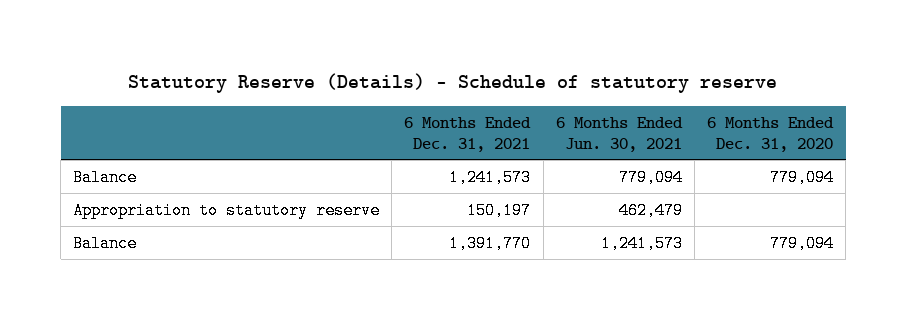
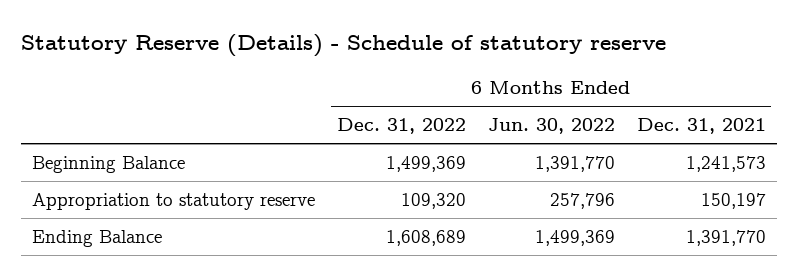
- | 6 Months Ended Dec. 31, 2021 | 6 Months Ended Jun. 30, 2021 | 6 Months Ended Dec. 31, 2020
+ | 6 Months Ended Dec. 31, 2022 | 6 Months Ended Jun. 30, 2022 | 6 Months Ended Dec. 31, 2021
- Balance | 1,241,573 | 779,094 | 779,094
+ Beginning Balance | 1,499,369 | 1,391,770 | 1,241,573
- Balance | 1,391,770 | 1,241,573 | 779,094
+ Ending Balance | 1,608,689 | 1,499,369 | 1,391,770

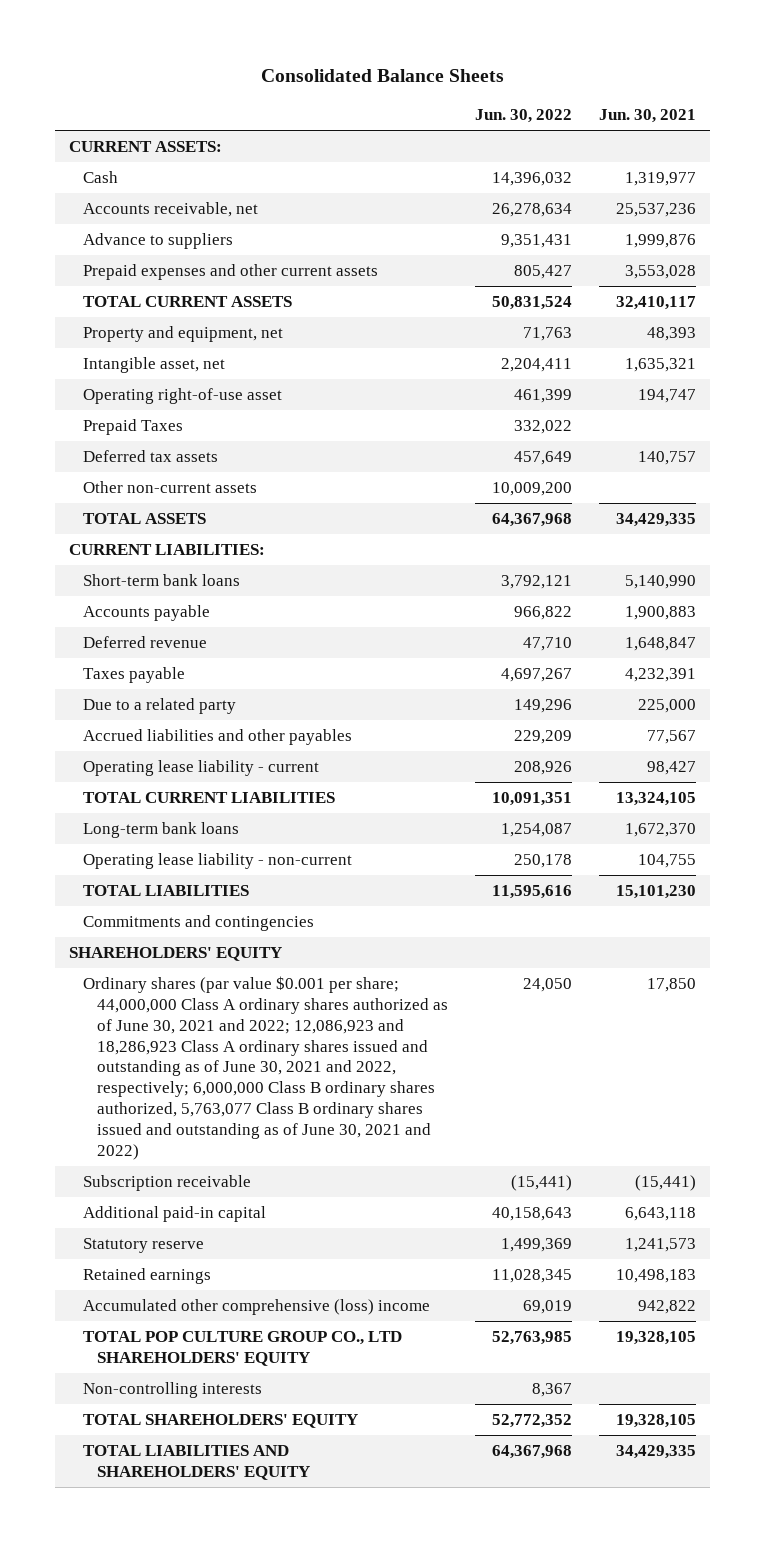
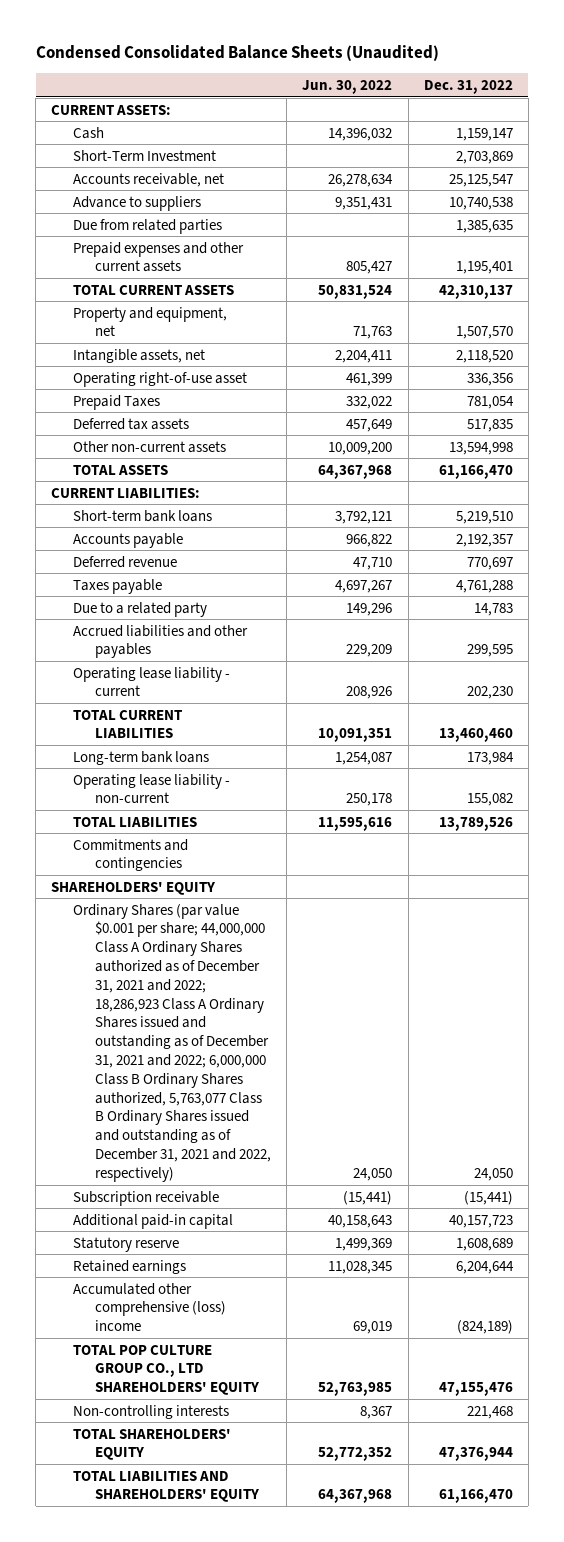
- Consolidated Balance Sheets
+ Condensed Consolidated Balance Sheets (Unaudited)
- | Jun. 30, 2022 | Jun. 30, 2021
+ | Jun. 30, 2022 | Dec. 31, 2022
+ Short-Term Investment | | 2,703,869
+ Due from related parties | | 1,385,635
- Intangible asset, net | 2,204,411 | 1,635,321
+ Intangible assets, net | 2,204,411 | 2,118,520
- Ordinary shares (par value $0.001 per share; 44,000,000 Class A ordinary shares authorized as of June 30, 2021 and 2022; 12,086,923 and 18,286,923 Class A ordinary shares issued and outstanding as of June 30, 2021 and 2022, respectively; 6,000,000 Class B ordinary shares authorized, 5,763,077 Class B ordinary shares issued and outstanding as of June 30, 2021 and 2022) | 24,050 | 17,850
+ Ordinary Shares (par value $0.001 per share; 44,000,000 Class A Ordinary Shares authorized as of December 31, 2021 and 2022; 18,286,923 Class A Ordinary Shares issued and outstanding as of December 31, 2021 and 2022; 6,000,000 Class B Ordinary Shares authorized, 5,763,077 Class B Ordinary Shares issued and outstanding as of December 31, 2021 and 2022, respectively) | 24,050 | 24,050

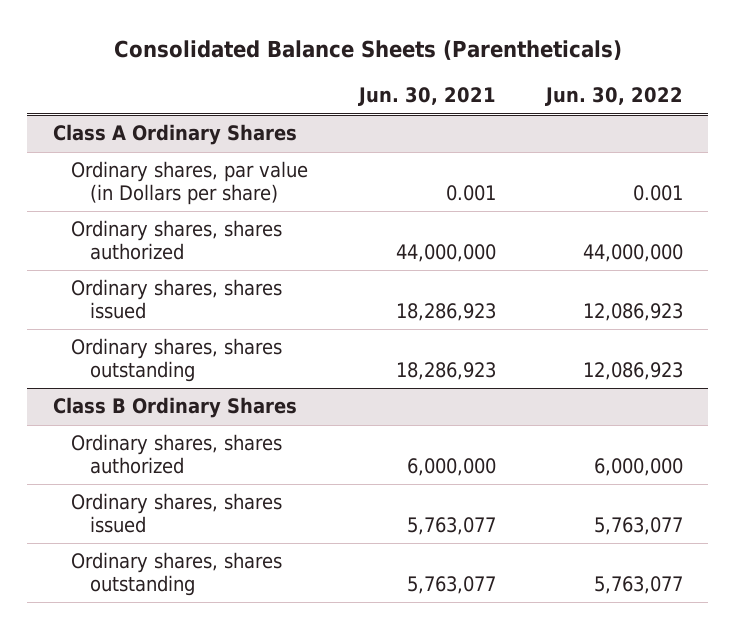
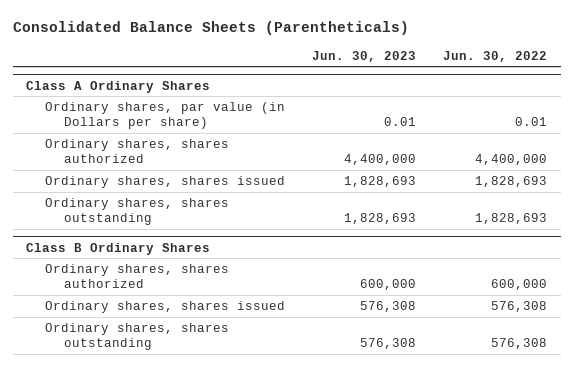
- | Jun. 30, 2021 | Jun. 30, 2022
+ | Jun. 30, 2023 | Jun. 30, 2022
@ Class A Ordinary Shares
- Ordinary shares, par value (in Dollars per share) | 0.001 | 0.001
- Ordinary shares, shares authorized | 44,000,000 | 44,000,000
- Ordinary shares, shares issued | 18,286,923 | 12,086,923
- Ordinary shares, shares outstanding | 18,286,923 | 12,086,923
+ Ordinary shares, par value (in Dollars per share) | 0.01 | 0.01
+ Ordinary shares, shares authorized | 4,400,000 | 4,400,000
+ Ordinary shares, shares issued | 1,828,693 | 1,828,693
+ Ordinary shares, shares outstanding | 1,828,693 | 1,828,693
@ Class B Ordinary Shares
- Ordinary shares, shares authorized | 6,000,000 | 6,000,000
- Ordinary shares, shares issued | 5,763,077 | 5,763,077
- Ordinary shares, shares outstanding | 5,763,077 | 5,763,077
+ Ordinary shares, shares authorized | 600,000 | 600,000
+ Ordinary shares, shares issued | 576,308 | 576,308
+ Ordinary shares, shares outstanding | 576,308 | 576,308

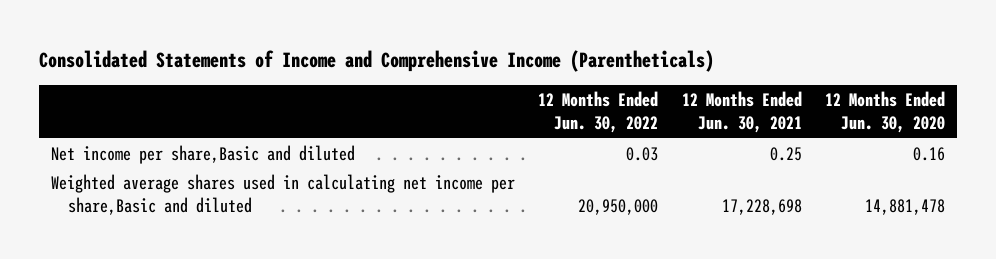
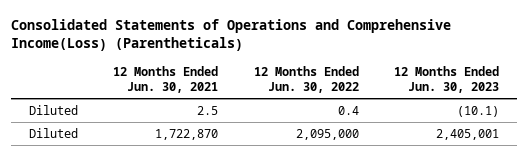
- Consolidated Statements of Income and Comprehensive Income (Parentheticals)
+ Consolidated Statements of Operations and Comprehensive Income(Loss) (Parentheticals)
- | 12 Months Ended Jun. 30, 2022 | 12 Months Ended Jun. 30, 2021 | 12 Months Ended Jun. 30, 2020
+ | 12 Months Ended Jun. 30, 2021 | 12 Months Ended Jun. 30, 2022 | 12 Months Ended Jun. 30, 2023
- Net income per share,Basic and diluted | 0.03 | 0.25 | 0.16
- Weighted average shares used in calculating net income per share,Basic and diluted | 20,950,000 | 17,228,698 | 14,881,478
+ Diluted | 2.5 | 0.4 | (10.1)
+ Diluted | 1,722,870 | 2,095,000 | 2,405,001

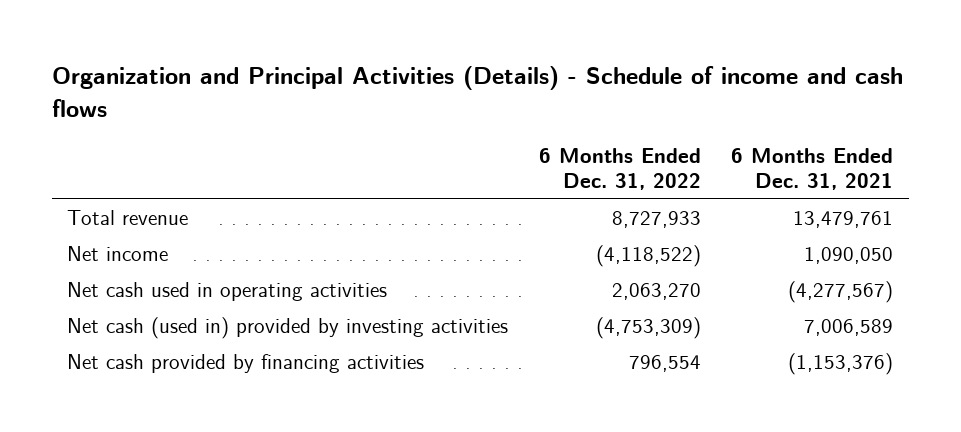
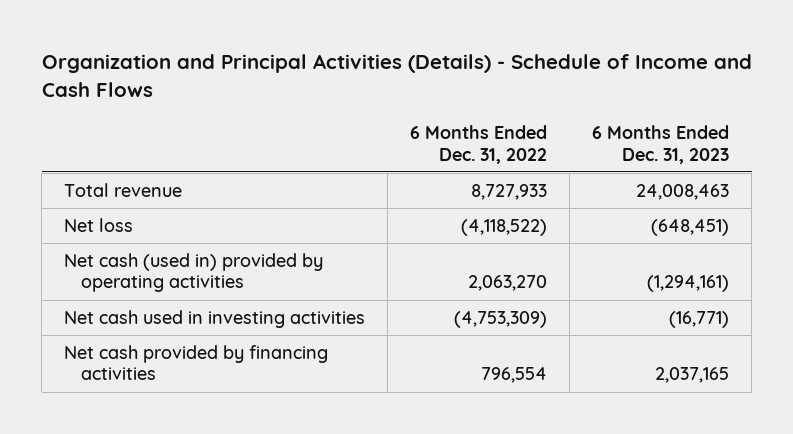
- Organization and Principal Activities (Details) - Schedule of income and cash flows
+ Organization and Principal Activities (Details) - Schedule of Income and Cash Flows
- | 6 Months Ended Dec. 31, 2022 | 6 Months Ended Dec. 31, 2021
+ | 6 Months Ended Dec. 31, 2022 | 6 Months Ended Dec. 31, 2023
- Net income | (4,118,522) | 1,090,050
- Net cash used in operating activities | 2,063,270 | (4,277,567)
- Net cash (used in) provided by investing activities | (4,753,309) | 7,006,589
+ Net loss | (4,118,522) | (648,451)
+ Net cash (used in) provided by operating activities | 2,063,270 | (1,294,161)
+ Net cash used in investing activities | (4,753,309) | (16,771)

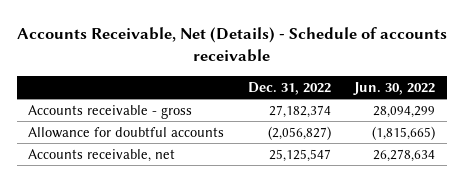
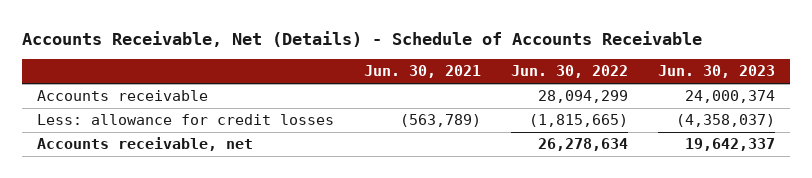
- Accounts Receivable, Net (Details) - Schedule of accounts receivable
+ Accounts Receivable, Net (Details) - Schedule of Accounts Receivable
- | Dec. 31, 2022 | Jun. 30, 2022
+ | Jun. 30, 2021 | Jun. 30, 2022 | Jun. 30, 2023
- Accounts receivable - gross | 27,182,374 | 28,094,299
- Allowance for doubtful accounts | (2,056,827) | (1,815,665)
+ Accounts receivable | | 28,094,299 | 24,000,374
+ Less: allowance for credit losses | (563,789) | (1,815,665) | (4,358,037)

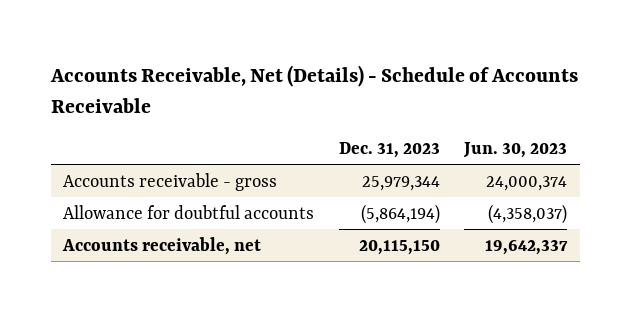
- | Jun. 30, 2021 | Jun. 30, 2022 | Jun. 30, 2023
+ | Dec. 31, 2023 | Jun. 30, 2023
- Accounts receivable | | 28,094,299 | 24,000,374
- Less: allowance for credit losses | (563,789) | (1,815,665) | (4,358,037)
+ Accounts receivable - gross | 25,979,344 | 24,000,374
+ Allowance for doubtful accounts | (5,864,194) | (4,358,037)

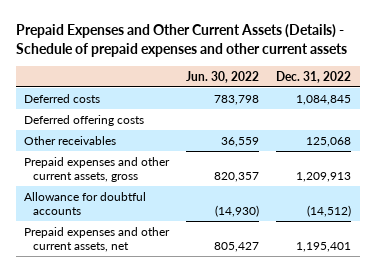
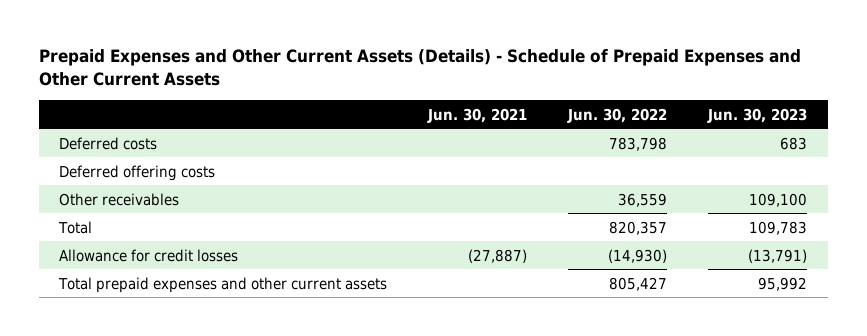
- Prepaid Expenses and Other Current Assets (Details) - Schedule of prepaid expenses and other current assets
+ Prepaid Expenses and Other Current Assets (Details) - Schedule of Prepaid Expenses and Other Current Assets
- | Jun. 30, 2022 | Dec. 31, 2022
+ | Jun. 30, 2021 | Jun. 30, 2022 | Jun. 30, 2023
- Prepaid expenses and other current assets, gross | 820,357 | 1,209,913
- Allowance for doubtful accounts | (14,930) | (14,512)
- Prepaid expenses and other current assets, net | 805,427 | 1,195,401
+ Total | | 820,357 | 109,783
+ Allowance for credit losses | (27,887) | (14,930) | (13,791)
+ Total prepaid expenses and other current assets | | 805,427 | 95,992

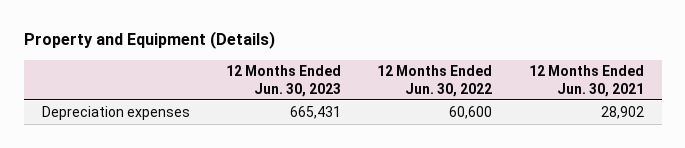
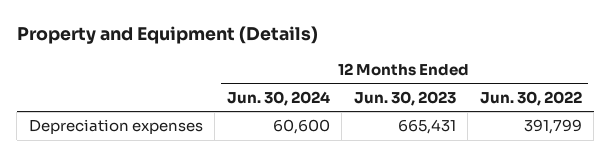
- | 12 Months Ended Jun. 30, 2023 | 12 Months Ended Jun. 30, 2022 | 12 Months Ended Jun. 30, 2021
+ | 12 Months Ended Jun. 30, 2024 | 12 Months Ended Jun. 30, 2023 | 12 Months Ended Jun. 30, 2022
- Depreciation expenses | 665,431 | 60,600 | 28,902
+ Depreciation expenses | 60,600 | 665,431 | 391,799

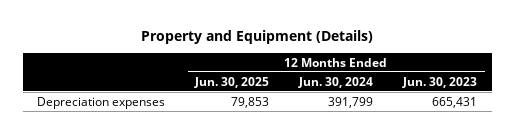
- | 12 Months Ended Jun. 30, 2024 | 12 Months Ended Jun. 30, 2023 | 12 Months Ended Jun. 30, 2022
+ | 12 Months Ended Jun. 30, 2025 | 12 Months Ended Jun. 30, 2024 | 12 Months Ended Jun. 30, 2023
- Depreciation expenses | 60,600 | 665,431 | 391,799
+ Depreciation expenses | 79,853 | 391,799 | 665,431

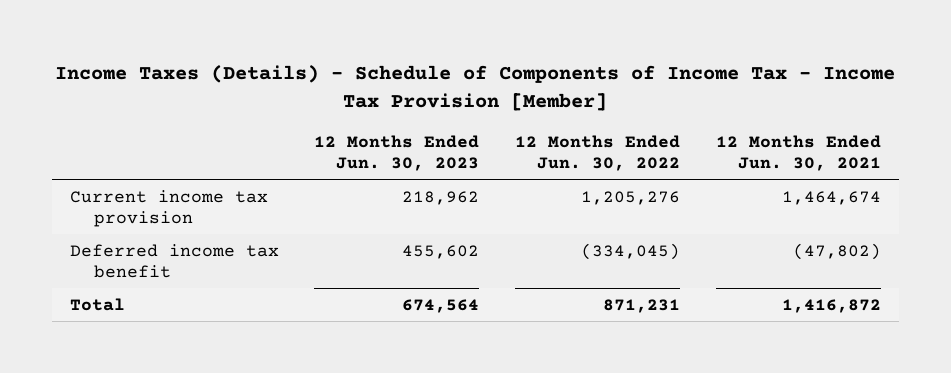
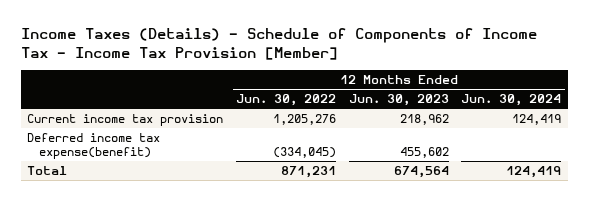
- | 12 Months Ended Jun. 30, 2023 | 12 Months Ended Jun. 30, 2022 | 12 Months Ended Jun. 30, 2021
+ | 12 Months Ended Jun. 30, 2022 | 12 Months Ended Jun. 30, 2023 | 12 Months Ended Jun. 30, 2024
- Deferred income tax benefit | 455,602 | (334,045) | (47,802)
+ Deferred income tax expense(benefit) | (334,045) | 455,602 |

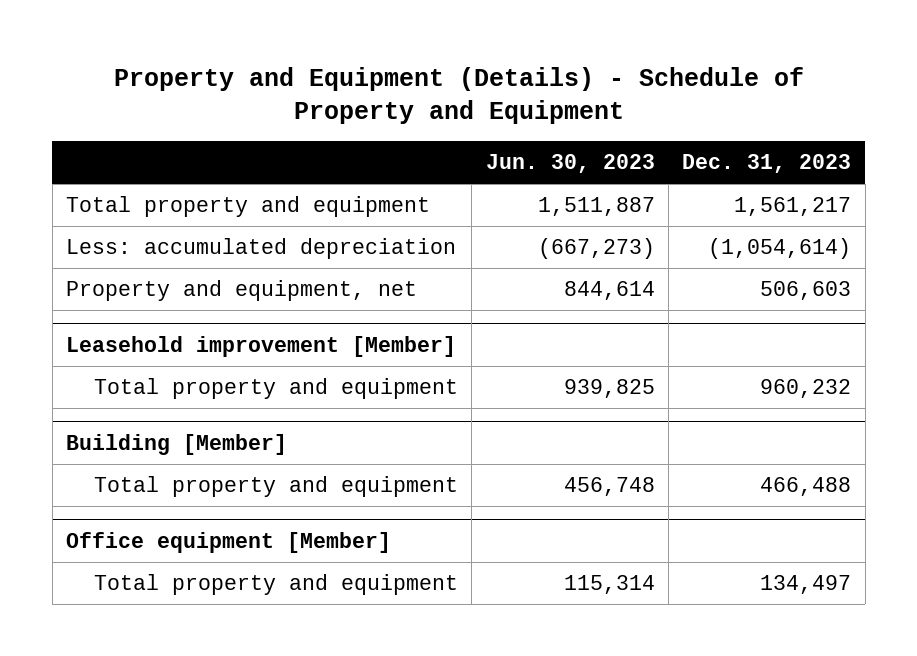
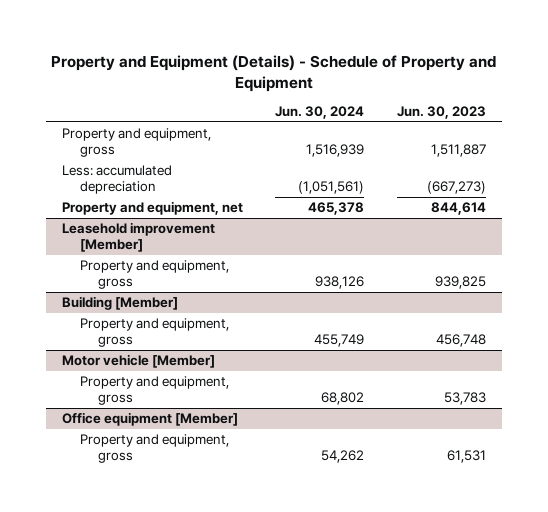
- | Jun. 30, 2023 | Dec. 31, 2023
+ | Jun. 30, 2024 | Jun. 30, 2023
- Total property and equipment | 1,511,887 | 1,561,217
+ Property and equipment, gross | 1,516,939 | 1,511,887
@ Leasehold improvement [Member]
- Total property and equipment | 939,825 | 960,232
+ Property and equipment, gross | 938,126 | 939,825
@ Building [Member]
- Total property and equipment | 456,748 | 466,488
+ Property and equipment, gross | 455,749 | 456,748
+ Motor vehicle [Member]
+ Property and equipment, gross | 68,802 | 53,783
@ Office equipment [Member]
- Total property and equipment | 115,314 | 134,497
+ Property and equipment, gross | 54,262 | 61,531

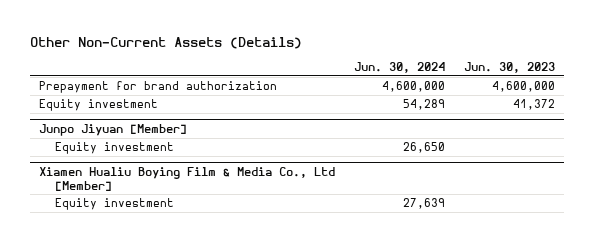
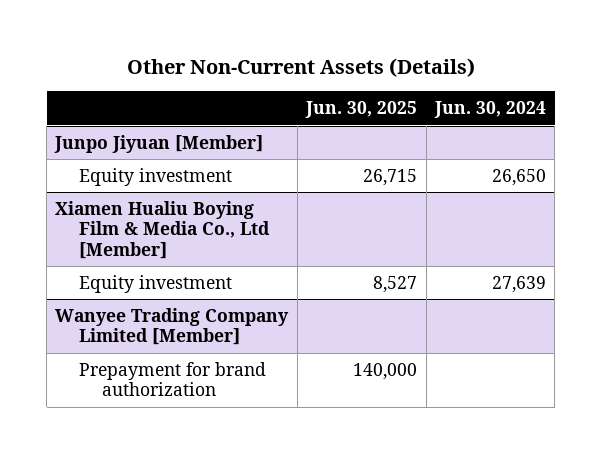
- | Jun. 30, 2024 | Jun. 30, 2023
+ | Jun. 30, 2025 | Jun. 30, 2024
- Prepayment for brand authorization | 4,600,000 | 4,600,000
- Equity investment | 54,289 | 41,372
+ Wanyee Trading Company Limited [Member]
+ Prepayment for brand authorization | 140,000 |

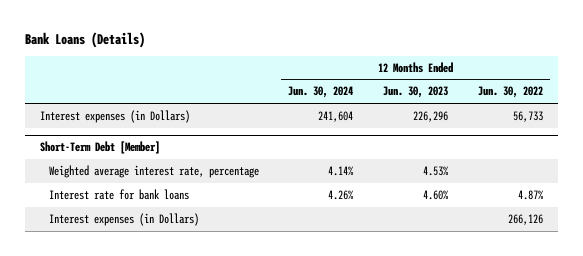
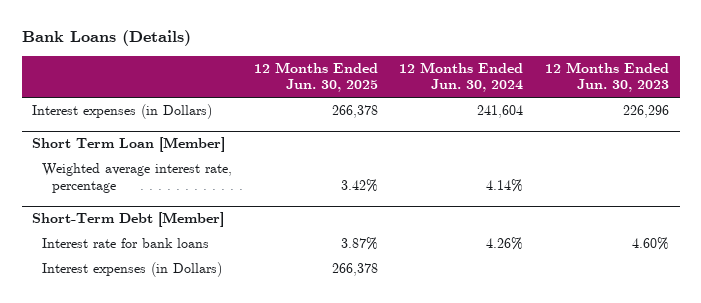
- | 12 Months Ended Jun. 30, 2024 | 12 Months Ended Jun. 30, 2023 | 12 Months Ended Jun. 30, 2022
+ | 12 Months Ended Jun. 30, 2025 | 12 Months Ended Jun. 30, 2024 | 12 Months Ended Jun. 30, 2023
+ Short Term Loan [Member]
+ Weighted average interest rate, percentage | 3.42% | 4.14% |
@ Short-Term Debt [Member]
- Weighted average interest rate, percentage | 4.14% | 4.53% |

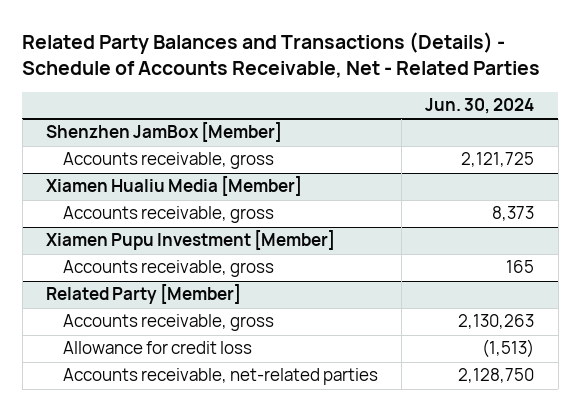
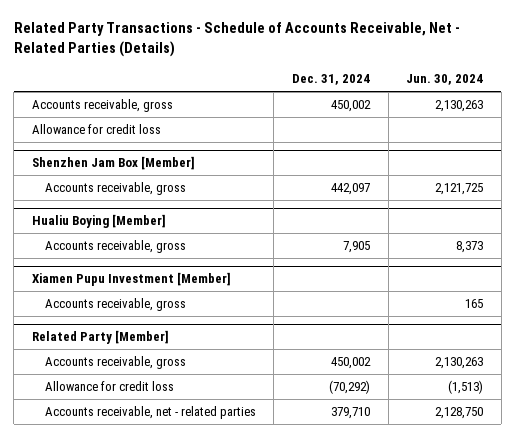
- Related Party Balances and Transactions (Details) - Schedule of Accounts Receivable, Net - Related Parties
+ Related Party Transactions - Schedule of Accounts Receivable, Net - Related Parties (Details)
- | Jun. 30, 2024
+ | Dec. 31, 2024 | Jun. 30, 2024
- Shenzhen JamBox [Member]
+ Accounts receivable, gross | 450,002 | 2,130,263
+ Allowance for credit loss
+ Shenzhen Jam Box [Member]
- Xiamen Hualiu Media [Member]
+ Hualiu Boying [Member]
@ Related Party [Member]
- Accounts receivable, net-related parties | 2,128,750
+ Accounts receivable, net - related parties | 379,710 | 2,128,750

